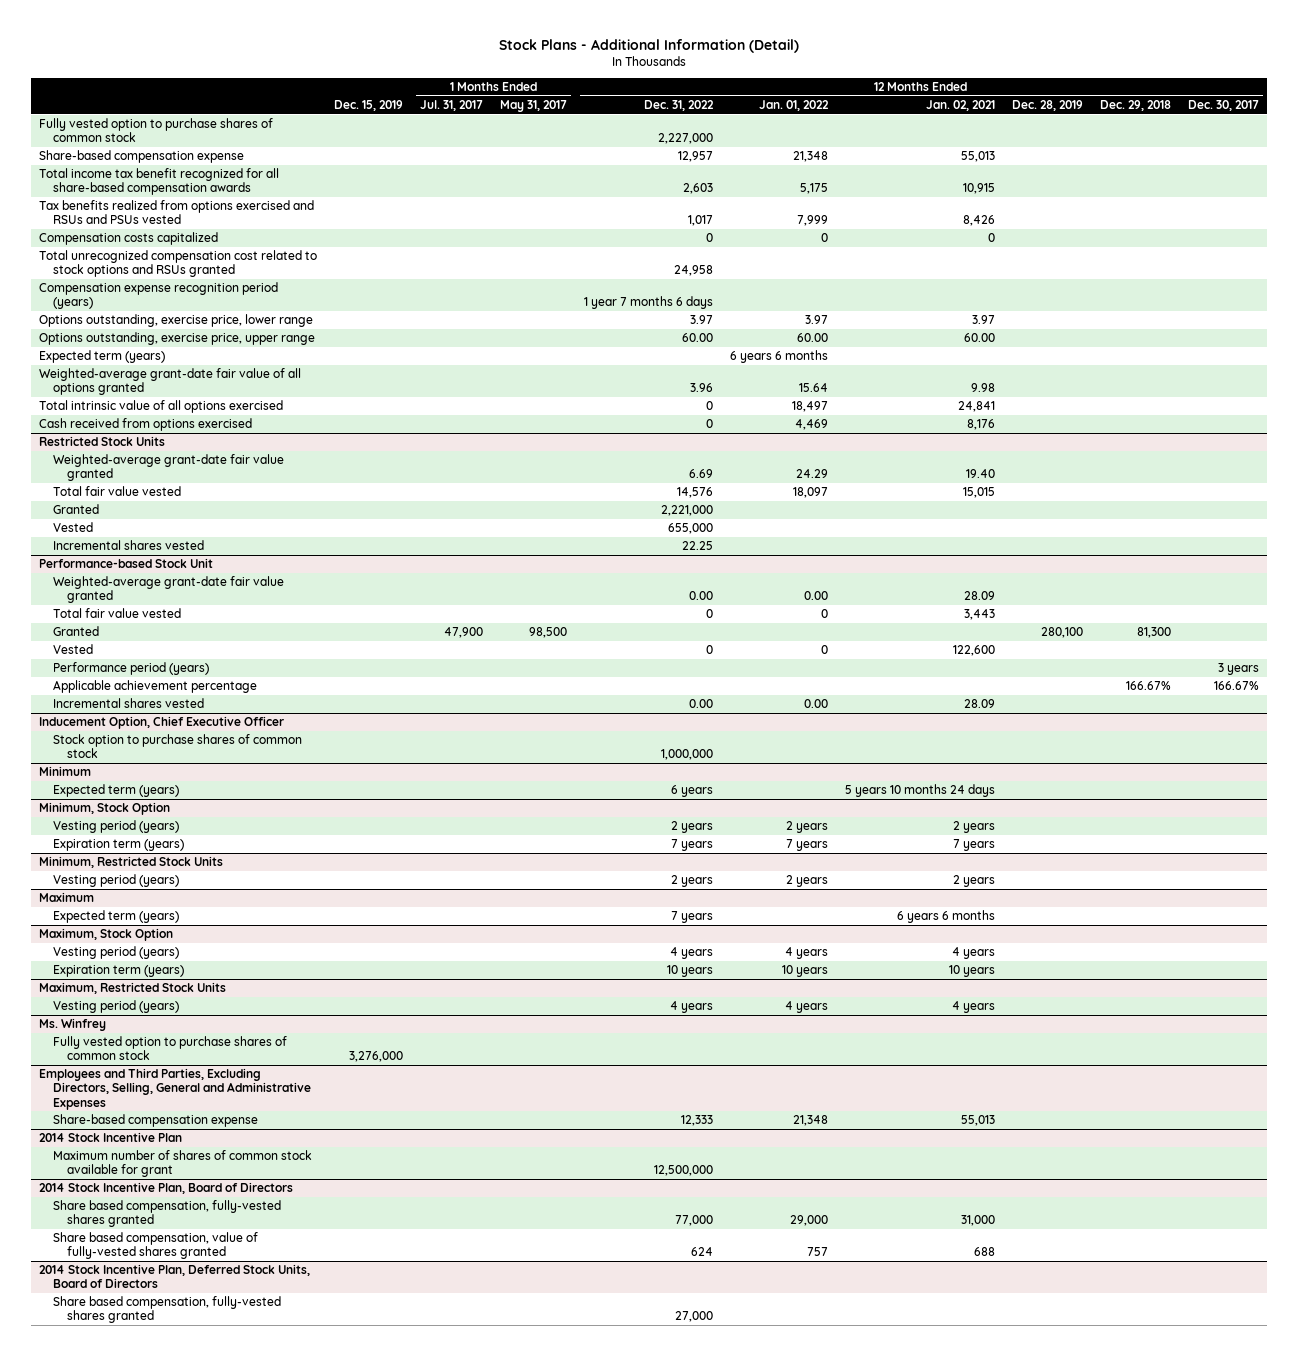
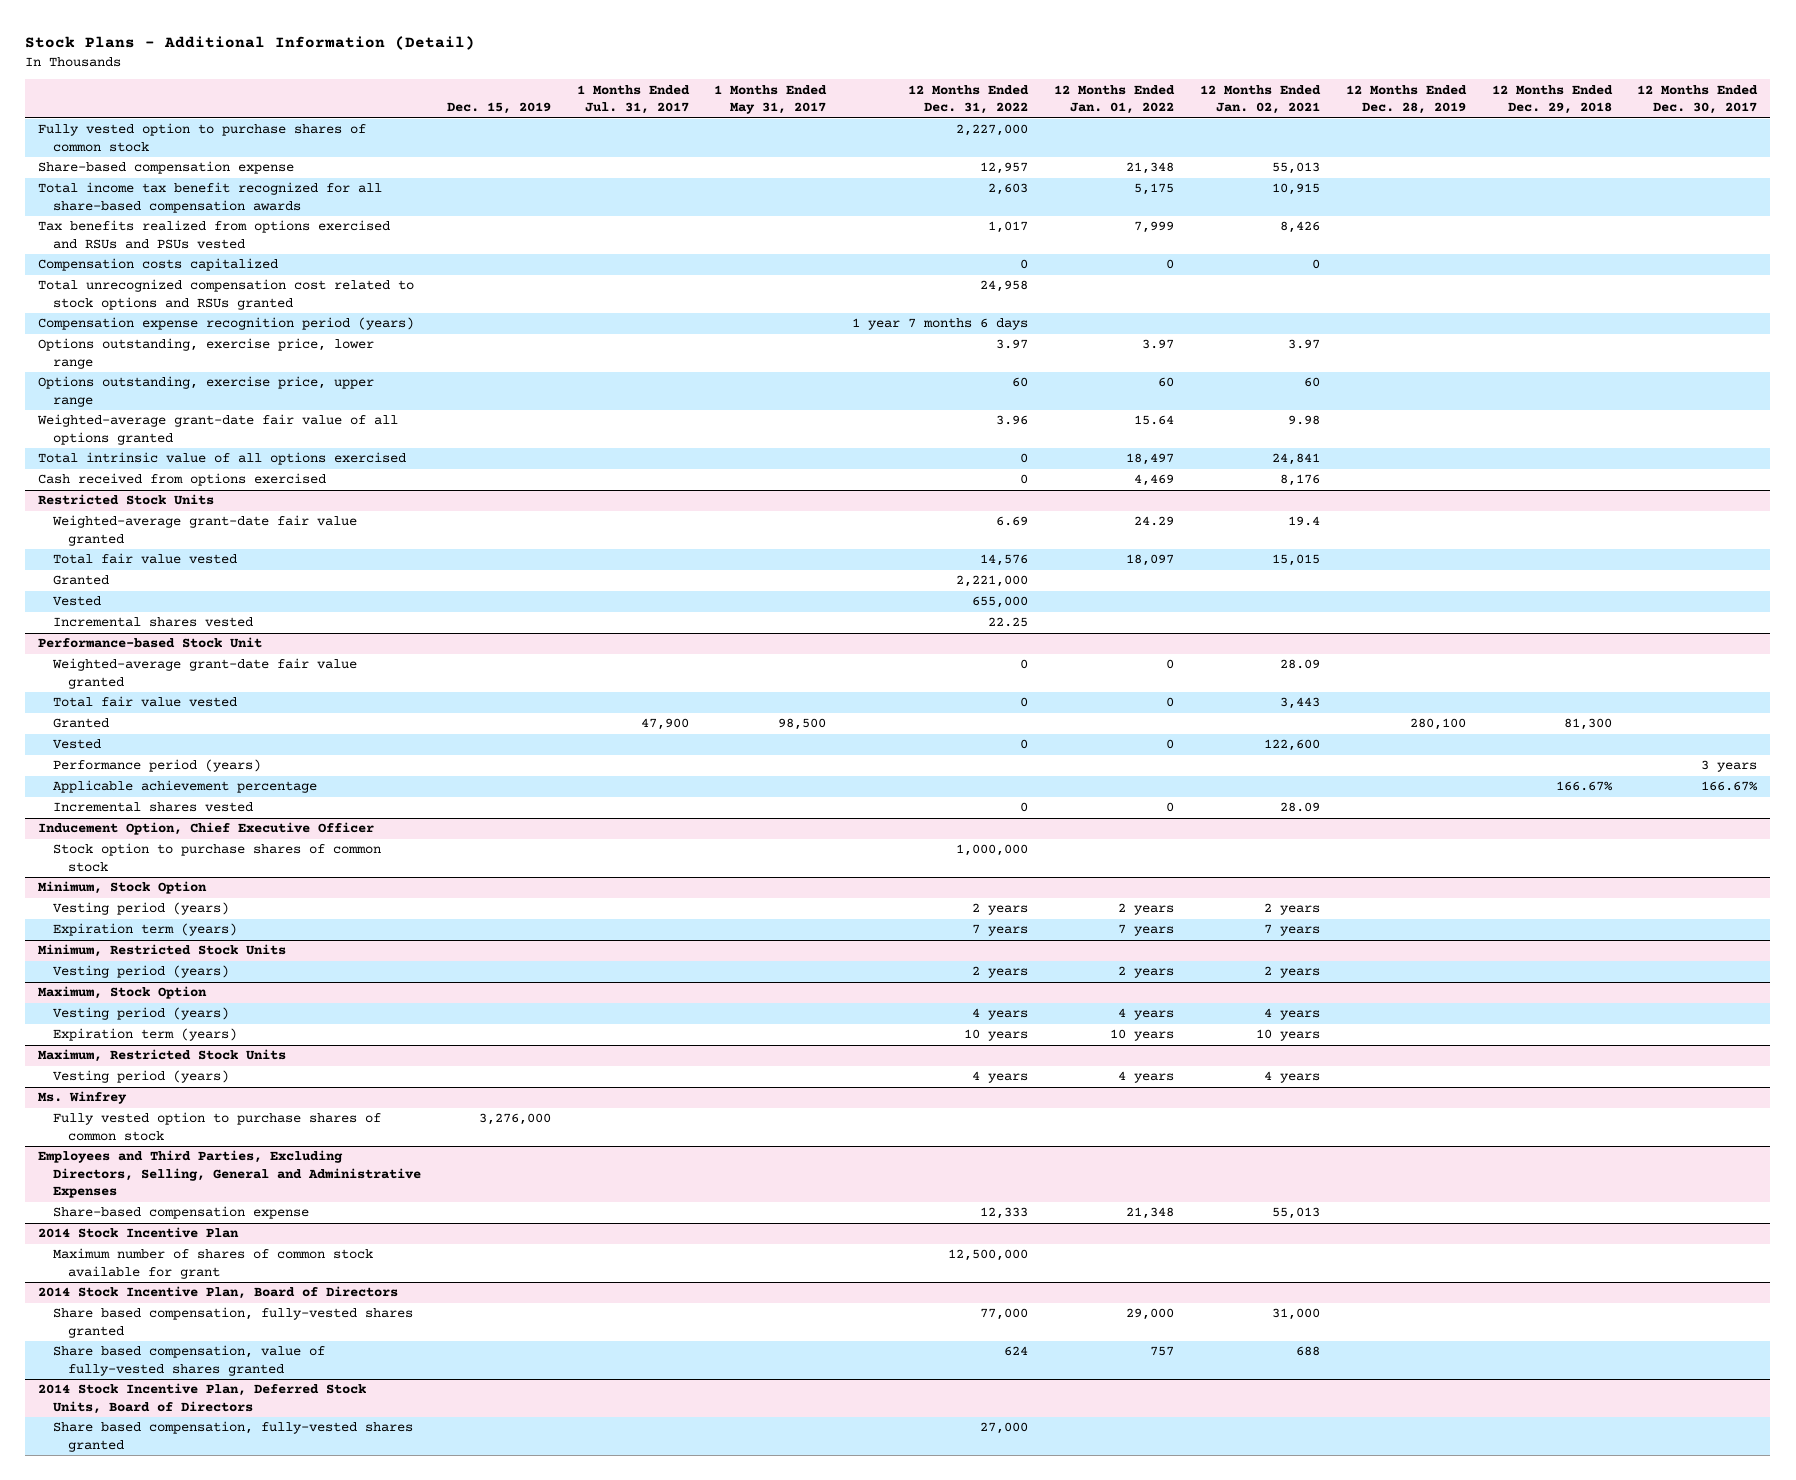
- Options outstanding, exercise price, upper range | | | | 60.00 | 60.00 | 60.00 | | |
- Expected term (years) | | | | | 6 years 6 months | | | |
+ Options outstanding, exercise price, upper range | | | | 60 | 60 | 60 | | |
@ Restricted Stock Units
- Weighted-average grant-date fair value granted | | | | 6.69 | 24.29 | 19.40 | | |
+ Weighted-average grant-date fair value granted | | | | 6.69 | 24.29 | 19.4 | | |
@ Performance-based Stock Unit
- Weighted-average grant-date fair value granted | | | | 0.00 | 0.00 | 28.09 | | |
+ Weighted-average grant-date fair value granted | | | | 0 | 0 | 28.09 | | |
- Incremental shares vested | | | | 0.00 | 0.00 | 28.09 | | |
+ Incremental shares vested | | | | 0 | 0 | 28.09 | | |
- Minimum
- Expected term (years) | | | | 6 years | | 5 years 10 months 24 days | | |
- Maximum
- Expected term (years) | | | | 7 years | | 6 years 6 months | | |

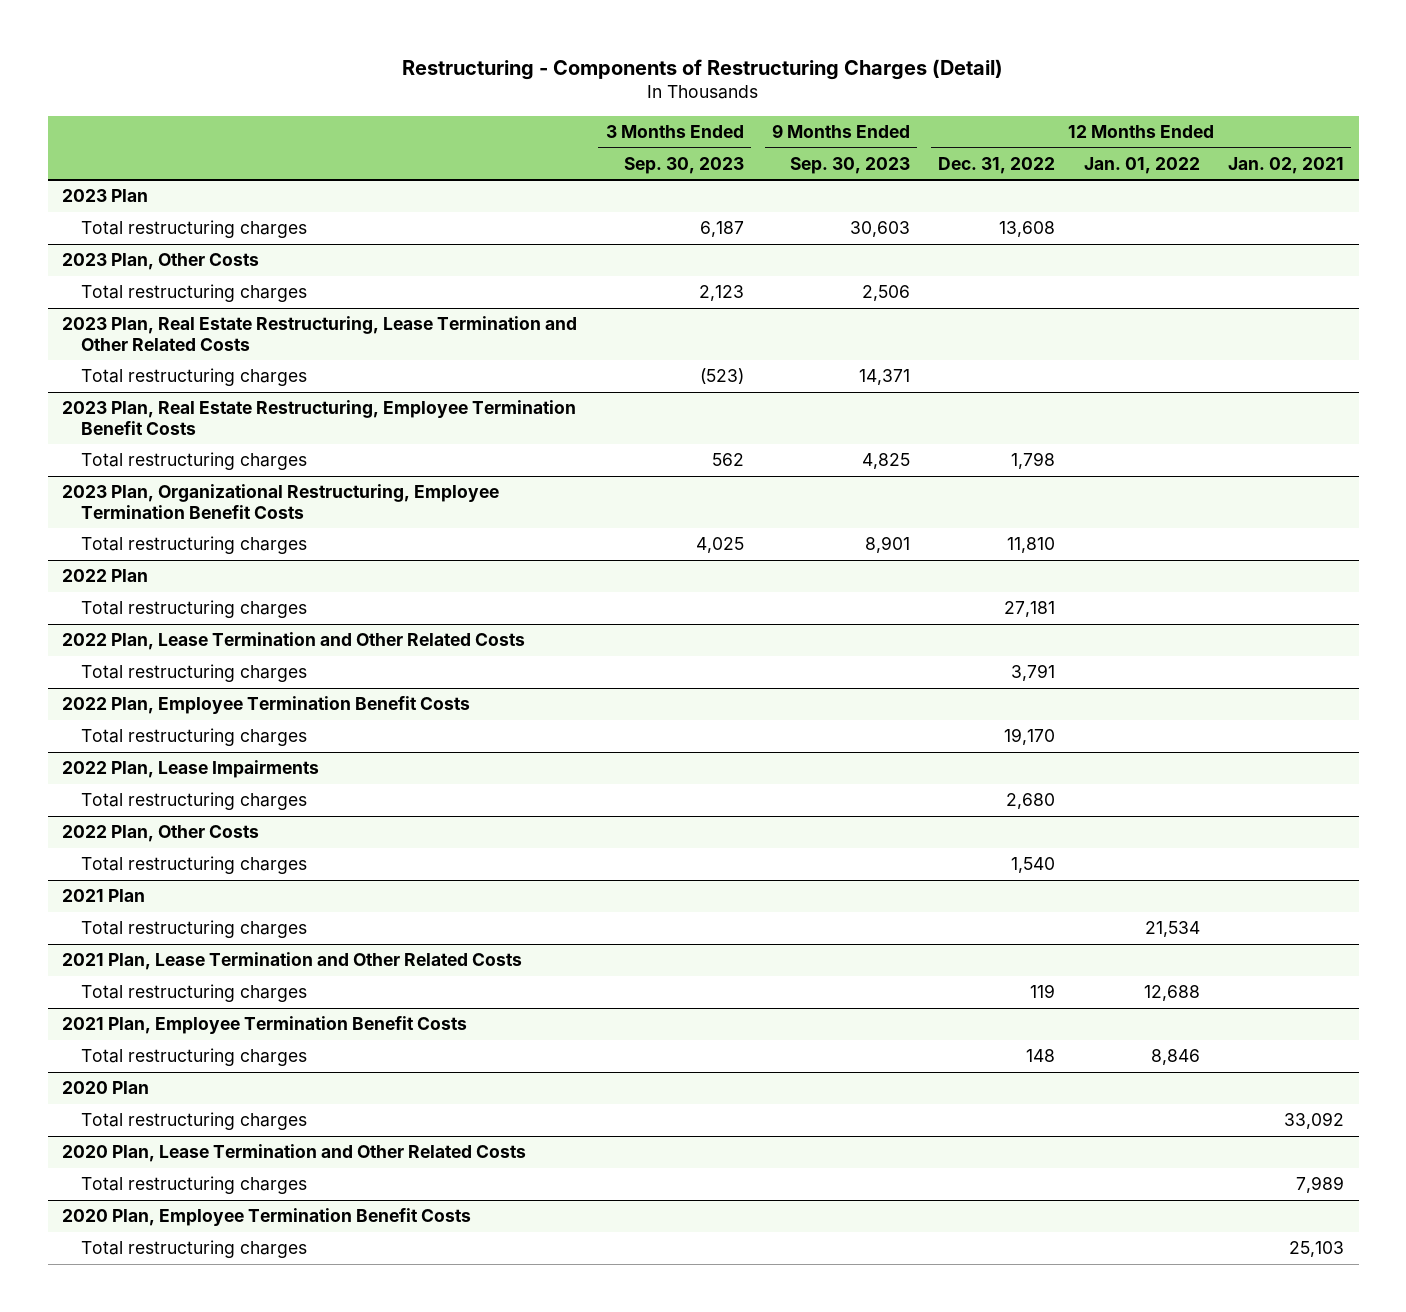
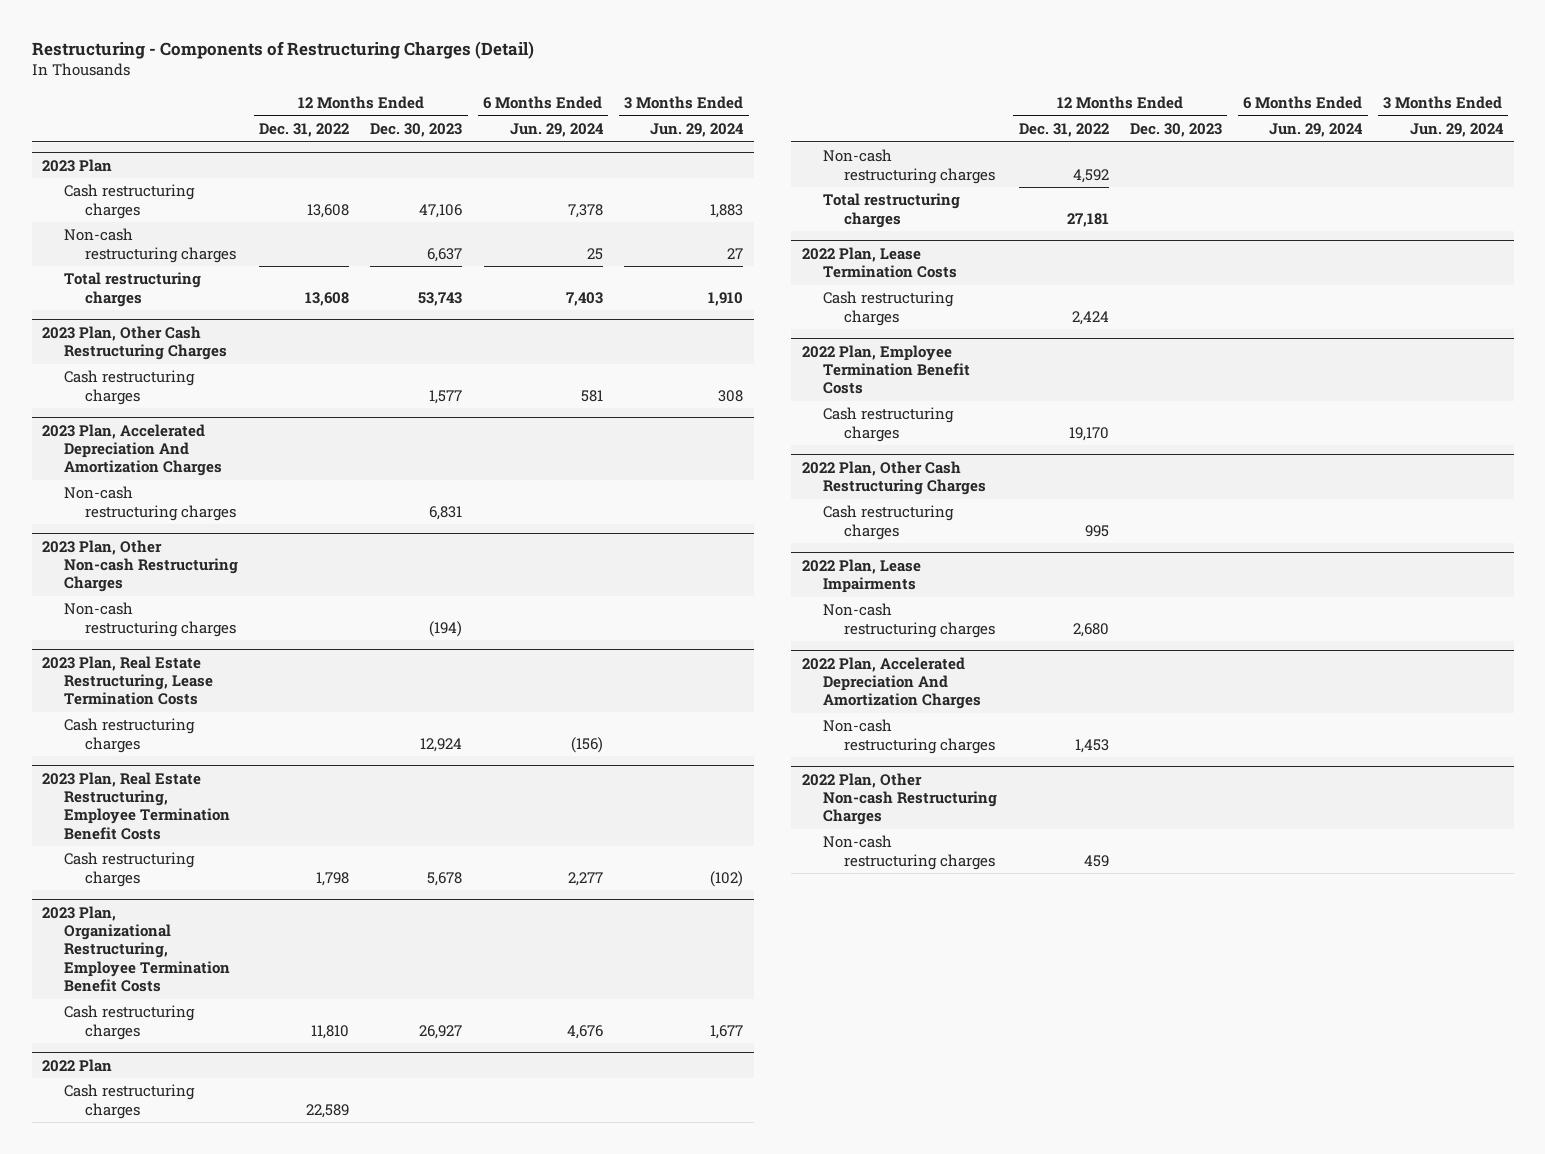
- | 3 Months Ended Sep. 30, 2023 | 9 Months Ended Sep. 30, 2023 | 12 Months Ended Dec. 31, 2022 | 12 Months Ended Jan. 01, 2022 | 12 Months Ended Jan. 02, 2021
+ | 12 Months Ended Dec. 31, 2022 | 12 Months Ended Dec. 30, 2023 | 6 Months Ended Jun. 29, 2024 | 3 Months Ended Jun. 29, 2024
@ 2023 Plan
+ Cash restructuring charges | 13,608 | 47,106 | 7,378 | 1,883
+ Non-cash restructuring charges | | 6,637 | 25 | 27
- 2023 Plan, Other Costs
- Total restructuring charges | 2,123 | 2,506 | | |
- 2023 Plan, Real Estate Restructuring, Lease Termination and Other Related Costs
- Total restructuring charges | (523) | 14,371 | | |
+ 2023 Plan, Other Cash Restructuring Charges
+ Cash restructuring charges | | 1,577 | 581 | 308
+ 2023 Plan, Accelerated Depreciation And Amortization Charges
+ Non-cash restructuring charges | | 6,831 | |
+ 2023 Plan, Other Non-cash Restructuring Charges
+ Non-cash restructuring charges | | (194) | |
+ 2023 Plan, Real Estate Restructuring, Lease Termination Costs
+ Cash restructuring charges | | 12,924 | (156) |
@ 2023 Plan, Real Estate Restructuring, Employee Termination Benefit Costs
- Total restructuring charges | 562 | 4,825 | 1,798 | |
+ Cash restructuring charges | 1,798 | 5,678 | 2,277 | (102)
@ 2023 Plan, Organizational Restructuring, Employee Termination Benefit Costs
- Total restructuring charges | 4,025 | 8,901 | 11,810 | |
+ Cash restructuring charges | 11,810 | 26,927 | 4,676 | 1,677
@ 2022 Plan
+ Cash restructuring charges | 22,589 | | |
+ Non-cash restructuring charges | 4,592 | | |
- 2022 Plan, Lease Termination and Other Related Costs
- Total restructuring charges | | | 3,791 | |
+ 2022 Plan, Lease Termination Costs
+ Cash restructuring charges | 2,424 | | |
@ 2022 Plan, Employee Termination Benefit Costs
- Total restructuring charges | | | 19,170 | |
+ Cash restructuring charges | 19,170 | | |
+ 2022 Plan, Other Cash Restructuring Charges
+ Cash restructuring charges | 995 | | |
@ 2022 Plan, Lease Impairments
- Total restructuring charges | | | 2,680 | |
- 2022 Plan, Other Costs
- Total restructuring charges | | | 1,540 | |
- 2021 Plan
- Total restructuring charges | | | | 21,534 |
- 2021 Plan, Lease Termination and Other Related Costs
- Total restructuring charges | | | 119 | 12,688 |
- 2021 Plan, Employee Termination Benefit Costs
- Total restructuring charges | | | 148 | 8,846 |
- 2020 Plan
- Total restructuring charges | | | | | 33,092
- 2020 Plan, Lease Termination and Other Related Costs
- Total restructuring charges | | | | | 7,989
- 2020 Plan, Employee Termination Benefit Costs
- Total restructuring charges | | | | | 25,103
@ 2022 Plan, Lease Impairments
+ Non-cash restructuring charges | 2,680 | | |
+ 2022 Plan, Accelerated Depreciation And Amortization Charges
+ Non-cash restructuring charges | 1,453 | | |
+ 2022 Plan, Other Non-cash Restructuring Charges
+ Non-cash restructuring charges | 459 | | |

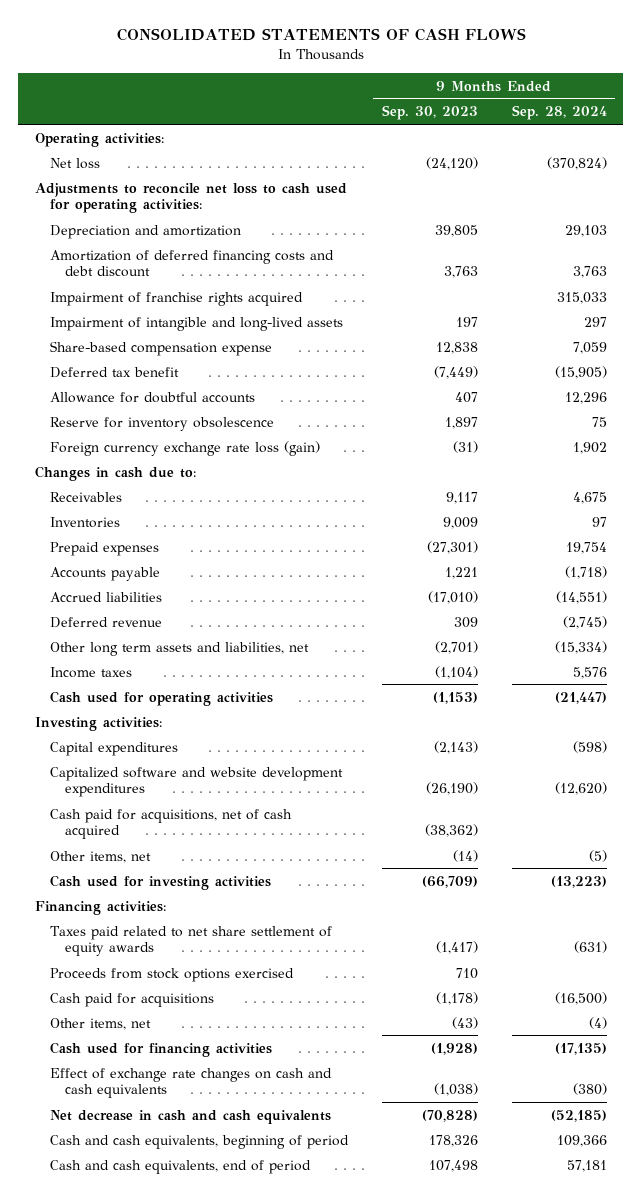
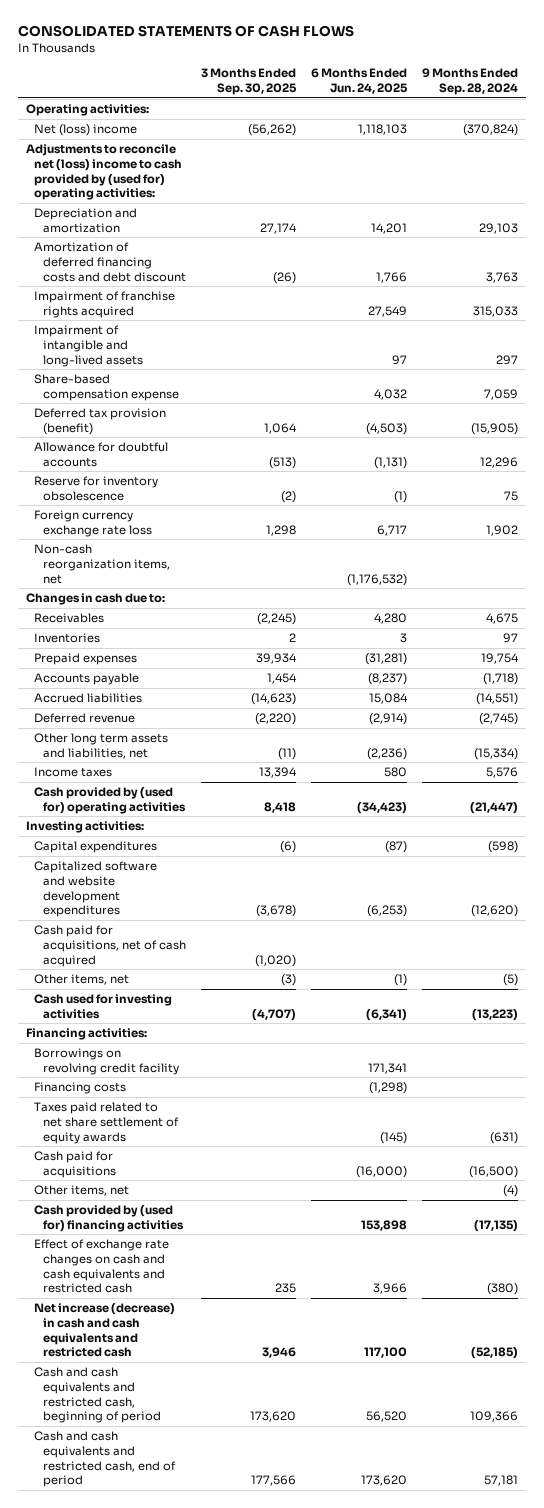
- | 9 Months Ended Sep. 30, 2023 | 9 Months Ended Sep. 28, 2024
+ | 3 Months Ended Sep. 30, 2025 | 6 Months Ended Jun. 24, 2025 | 9 Months Ended Sep. 28, 2024
- Net loss | (24,120) | (370,824)
- Adjustments to reconcile net loss to cash used for operating activities:
+ Net (loss) income | (56,262) | 1,118,103 | (370,824)
+ Adjustments to reconcile net (loss) income to cash provided by (used for) operating activities:
- Deferred tax benefit | (7,449) | (15,905)
+ Deferred tax provision (benefit) | 1,064 | (4,503) | (15,905)
- Foreign currency exchange rate loss (gain) | (31) | 1,902
+ Foreign currency exchange rate loss | 1,298 | 6,717 | 1,902
+ Non-cash reorganization items, net | | (1,176,532) |
- Cash used for operating activities | (1,153) | (21,447)
+ Cash provided by (used for) operating activities | 8,418 | (34,423) | (21,447)
+ Borrowings on revolving credit facility | | 171,341 |
+ Financing costs | | (1,298) |
- Proceeds from stock options exercised | 710 |
- Cash used for financing activities | (1,928) | (17,135)
- Effect of exchange rate changes on cash and cash equivalents | (1,038) | (380)
- Net decrease in cash and cash equivalents | (70,828) | (52,185)
- Cash and cash equivalents, beginning of period | 178,326 | 109,366
- Cash and cash equivalents, end of period | 107,498 | 57,181
+ Cash provided by (used for) financing activities | | 153,898 | (17,135)
+ Effect of exchange rate changes on cash and cash equivalents and restricted cash | 235 | 3,966 | (380)
+ Net increase (decrease) in cash and cash equivalents and restricted cash | 3,946 | 117,100 | (52,185)
+ Cash and cash equivalents and restricted cash, beginning of period | 173,620 | 56,520 | 109,366
+ Cash and cash equivalents and restricted cash, end of period | 177,566 | 173,620 | 57,181

